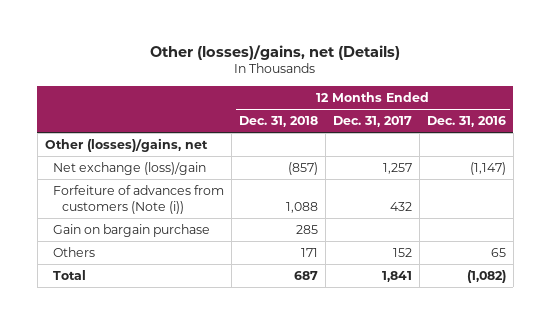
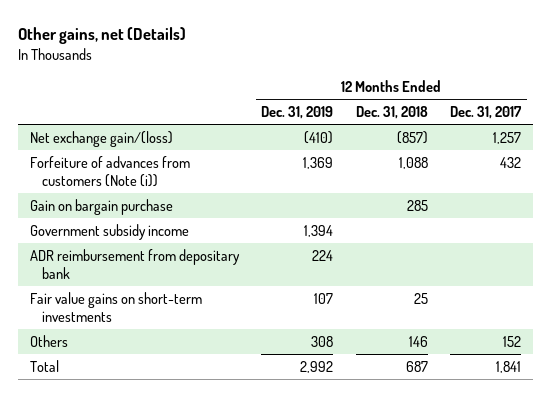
- Other (losses)/gains, net (Details)
+ Other gains, net (Details)
- | 12 Months Ended Dec. 31, 2018 | 12 Months Ended Dec. 31, 2017 | 12 Months Ended Dec. 31, 2016
+ | 12 Months Ended Dec. 31, 2019 | 12 Months Ended Dec. 31, 2018 | 12 Months Ended Dec. 31, 2017
- Other (losses)/gains, net
- Net exchange (loss)/gain | (857) | 1,257 | (1,147)
+ Net exchange gain/(loss) | (410) | (857) | 1,257
- Others | 171 | 152 | 65
+ Government subsidy income | 1,394 | |
+ ADR reimbursement from depositary bank | 224 | |
+ Fair value gains on short-term investments | 107 | 25 |
+ Others | 308 | 146 | 152

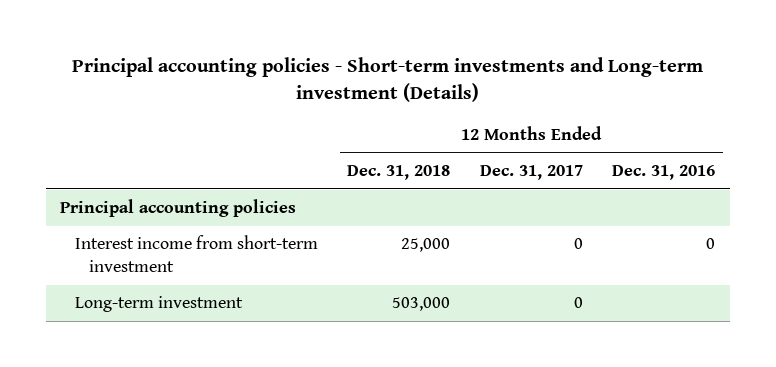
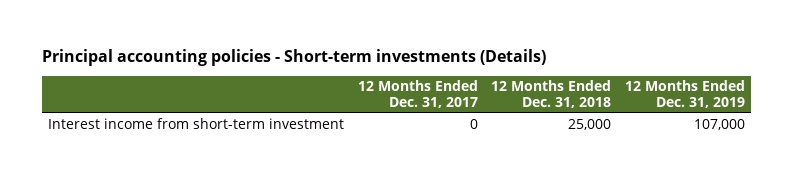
- Principal accounting policies - Short-term investments and Long-term investment (Details)
+ Principal accounting policies - Short-term investments (Details)
- | 12 Months Ended Dec. 31, 2018 | 12 Months Ended Dec. 31, 2017 | 12 Months Ended Dec. 31, 2016
+ | 12 Months Ended Dec. 31, 2017 | 12 Months Ended Dec. 31, 2018 | 12 Months Ended Dec. 31, 2019
- Principal accounting policies
- Long-term investment | 503,000 | 0 |

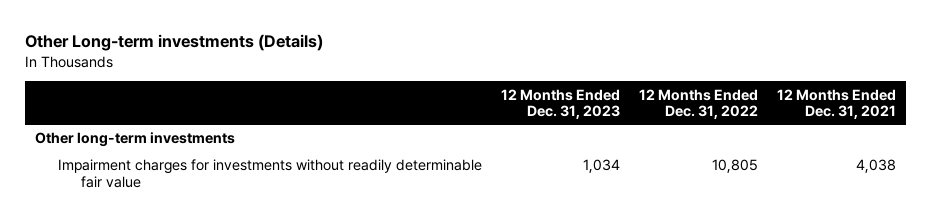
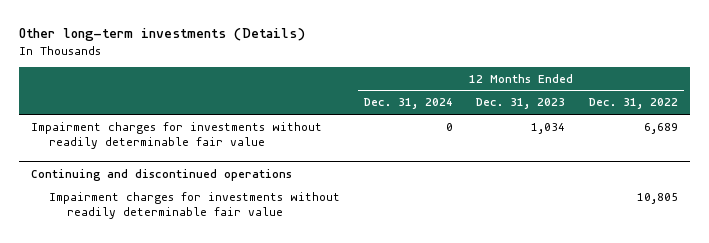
- Other Long-term investments (Details)
+ Other long-term investments (Details)
- | 12 Months Ended Dec. 31, 2023 | 12 Months Ended Dec. 31, 2022 | 12 Months Ended Dec. 31, 2021
+ | 12 Months Ended Dec. 31, 2024 | 12 Months Ended Dec. 31, 2023 | 12 Months Ended Dec. 31, 2022
- Other long-term investments
- Impairment charges for investments without readily determinable fair value | 1,034 | 10,805 | 4,038
+ Impairment charges for investments without readily determinable fair value | 0 | 1,034 | 6,689
+ Continuing and discontinued operations
+ Impairment charges for investments without readily determinable fair value | | | 10,805

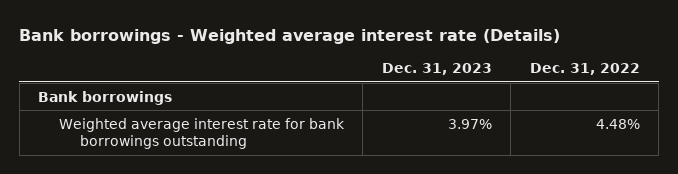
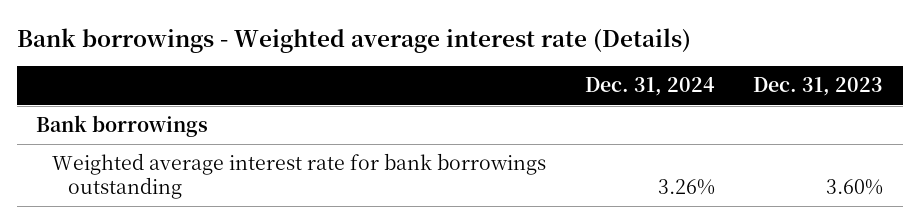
- | Dec. 31, 2023 | Dec. 31, 2022
+ | Dec. 31, 2024 | Dec. 31, 2023
- Weighted average interest rate for bank borrowings outstanding | 3.97% | 4.48%
+ Weighted average interest rate for bank borrowings outstanding | 3.26% | 3.60%

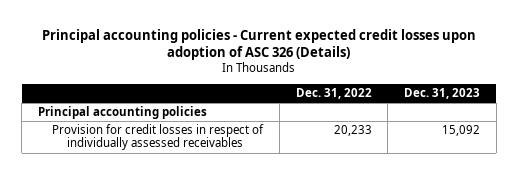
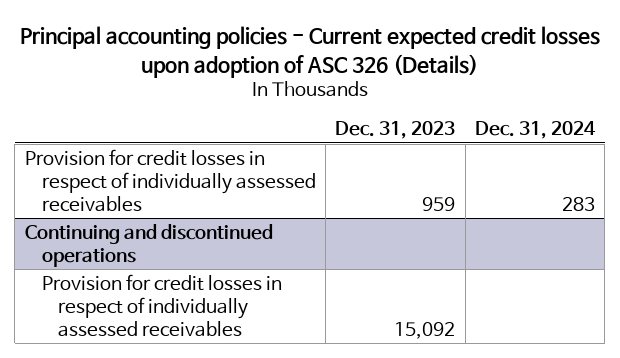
- | Dec. 31, 2022 | Dec. 31, 2023
+ | Dec. 31, 2023 | Dec. 31, 2024
- Principal accounting policies
+ Provision for credit losses in respect of individually assessed receivables | 959 | 283
+ Continuing and discontinued operations

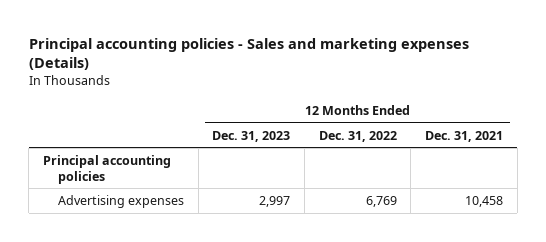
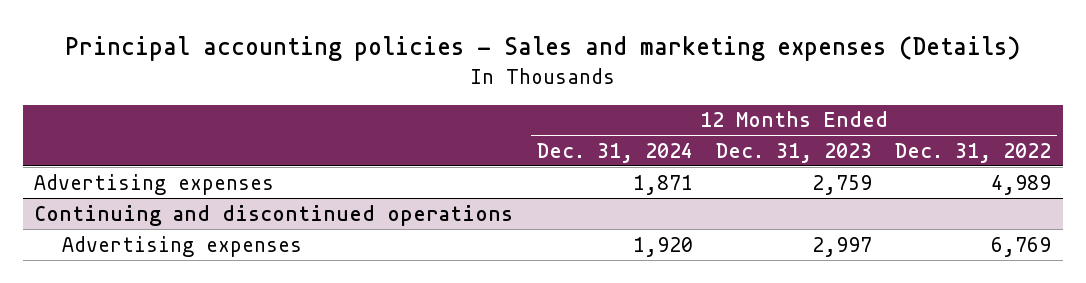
- | 12 Months Ended Dec. 31, 2023 | 12 Months Ended Dec. 31, 2022 | 12 Months Ended Dec. 31, 2021
+ | 12 Months Ended Dec. 31, 2024 | 12 Months Ended Dec. 31, 2023 | 12 Months Ended Dec. 31, 2022
- Principal accounting policies
+ Advertising expenses | 1,871 | 2,759 | 4,989
+ Continuing and discontinued operations

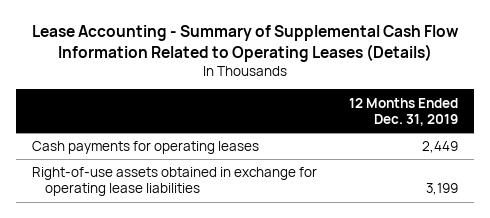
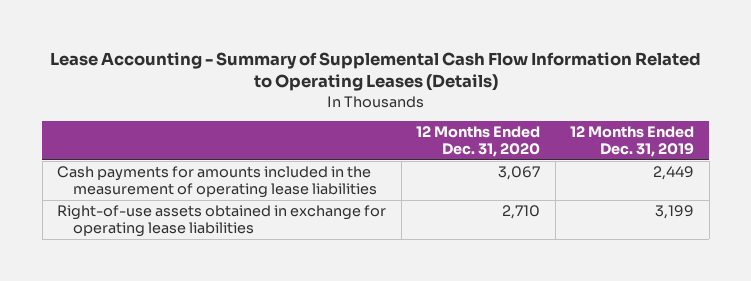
- | 12 Months Ended Dec. 31, 2019
+ | 12 Months Ended Dec. 31, 2020 | 12 Months Ended Dec. 31, 2019
- Cash payments for operating leases | 2,449
+ Cash payments for amounts included in the measurement of operating lease liabilities | 3,067 | 2,449

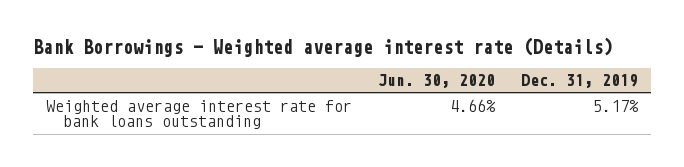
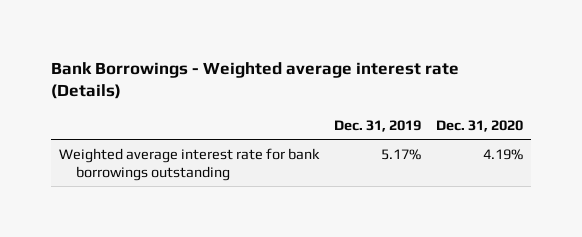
- | Jun. 30, 2020 | Dec. 31, 2019
+ | Dec. 31, 2019 | Dec. 31, 2020
- Weighted average interest rate for bank loans outstanding | 4.66% | 5.17%
+ Weighted average interest rate for bank borrowings outstanding | 5.17% | 4.19%

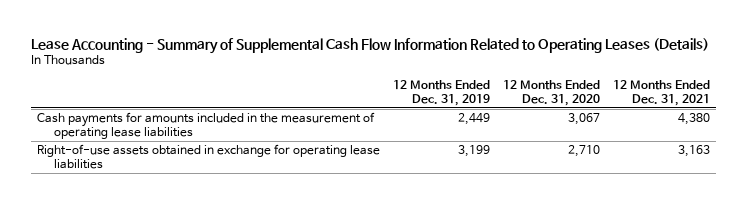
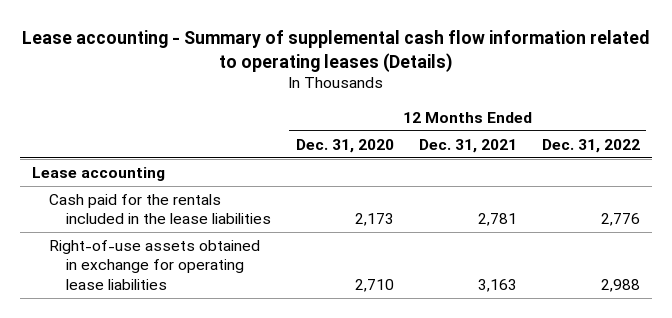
- Lease Accounting - Summary of Supplemental Cash Flow Information Related to Operating Leases (Details)
+ Lease accounting - Summary of supplemental cash flow information related to operating leases (Details)
- | 12 Months Ended Dec. 31, 2019 | 12 Months Ended Dec. 31, 2020 | 12 Months Ended Dec. 31, 2021
+ | 12 Months Ended Dec. 31, 2020 | 12 Months Ended Dec. 31, 2021 | 12 Months Ended Dec. 31, 2022
- Cash payments for amounts included in the measurement of operating lease liabilities | 2,449 | 3,067 | 4,380
+ Lease accounting
+ Cash paid for the rentals included in the lease liabilities | 2,173 | 2,781 | 2,776

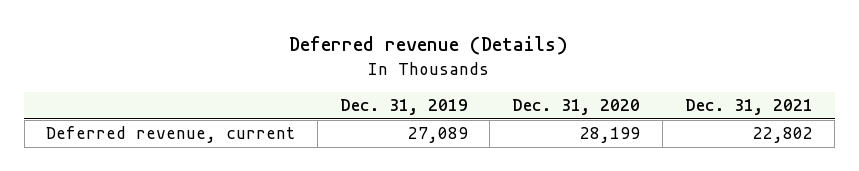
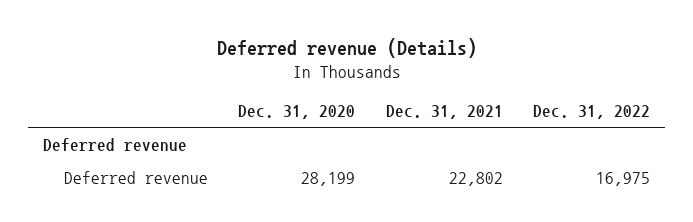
- | Dec. 31, 2019 | Dec. 31, 2020 | Dec. 31, 2021
+ | Dec. 31, 2020 | Dec. 31, 2021 | Dec. 31, 2022
- Deferred revenue, current | 27,089 | 28,199 | 22,802
+ Deferred revenue
+ Deferred revenue | 28,199 | 22,802 | 16,975

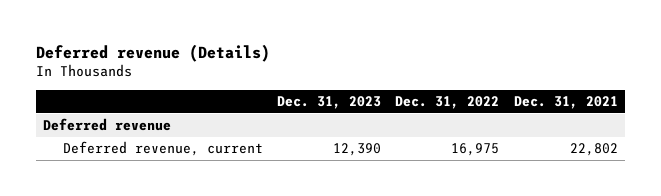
- | Dec. 31, 2020 | Dec. 31, 2021 | Dec. 31, 2022
+ | Dec. 31, 2023 | Dec. 31, 2022 | Dec. 31, 2021
- Deferred revenue | 28,199 | 22,802 | 16,975
+ Deferred revenue, current | 12,390 | 16,975 | 22,802

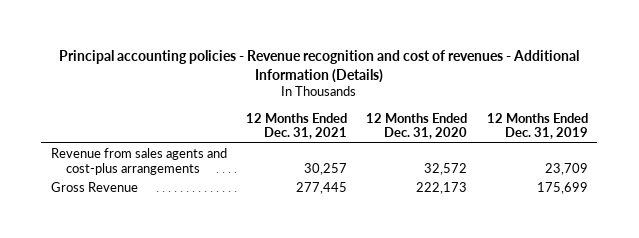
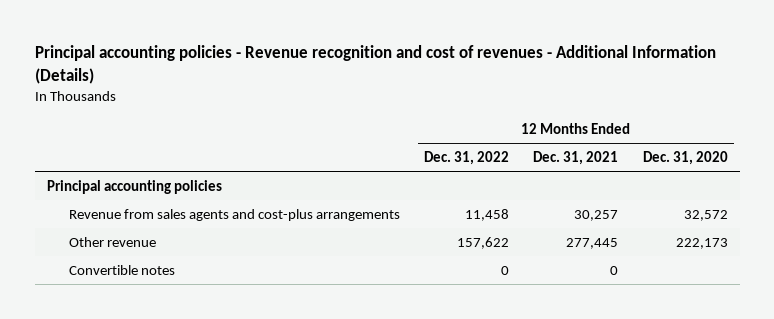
- | 12 Months Ended Dec. 31, 2021 | 12 Months Ended Dec. 31, 2020 | 12 Months Ended Dec. 31, 2019
+ | 12 Months Ended Dec. 31, 2022 | 12 Months Ended Dec. 31, 2021 | 12 Months Ended Dec. 31, 2020
+ Principal accounting policies
- Gross Revenue | 277,445 | 222,173 | 175,699
+ Other revenue | 157,622 | 277,445 | 222,173
+ Convertible notes | 0 | 0 |

